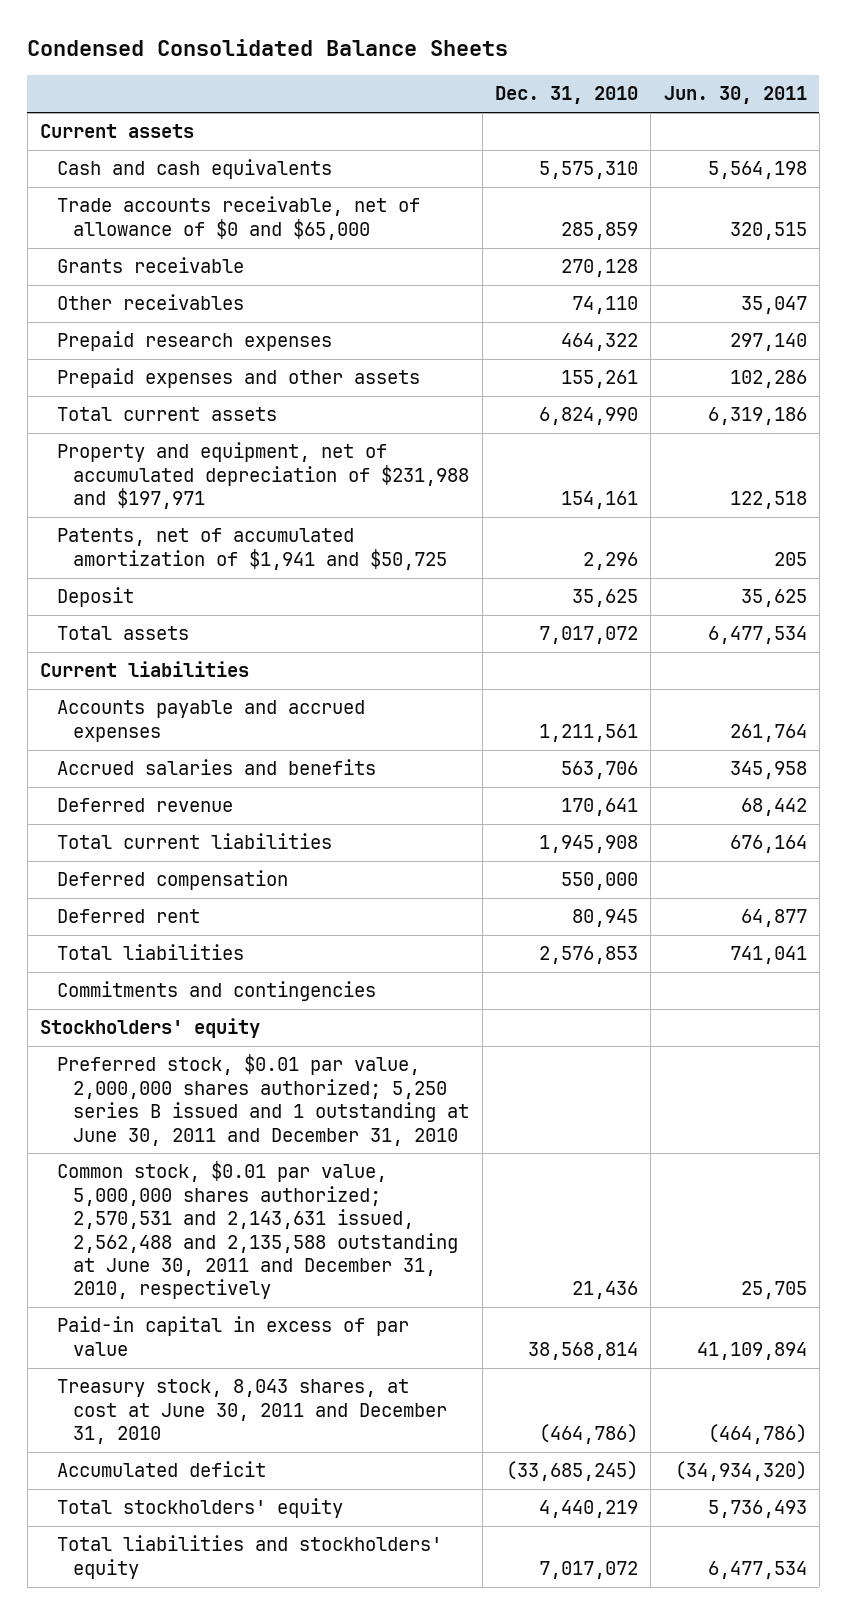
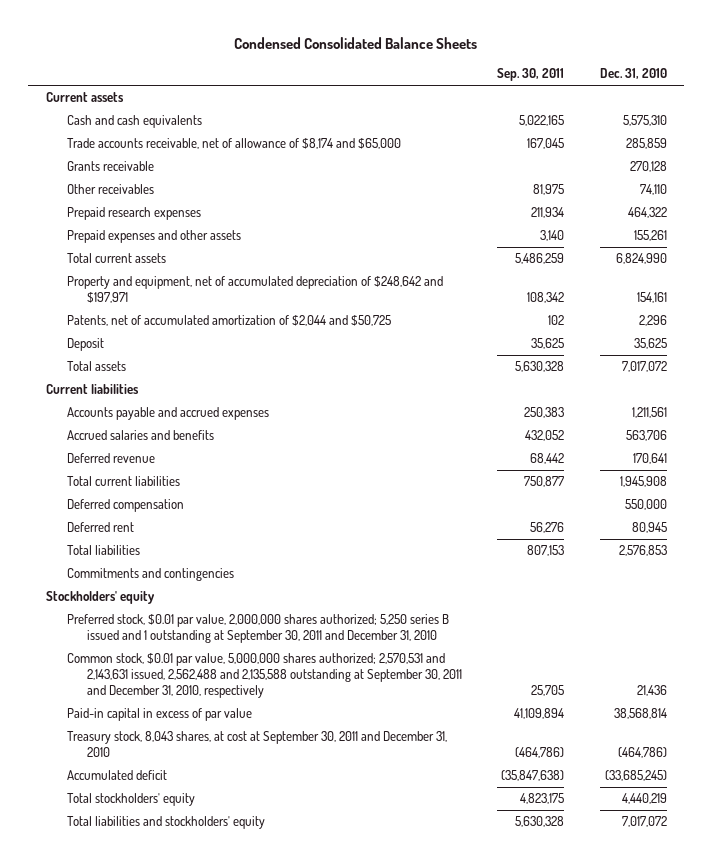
- | Dec. 31, 2010 | Jun. 30, 2011
+ | Sep. 30, 2011 | Dec. 31, 2010
- Trade accounts receivable, net of allowance of $0 and $65,000 | 285,859 | 320,515
+ Trade accounts receivable, net of allowance of $8,174 and $65,000 | 167,045 | 285,859
- Property and equipment, net of accumulated depreciation of $231,988 and $197,971 | 154,161 | 122,518
- Patents, net of accumulated amortization of $1,941 and $50,725 | 2,296 | 205
+ Property and equipment, net of accumulated depreciation of $248,642 and $197,971 | 108,342 | 154,161
+ Patents, net of accumulated amortization of $2,044 and $50,725 | 102 | 2,296
- Preferred stock, $0.01 par value, 2,000,000 shares authorized; 5,250 series B issued and 1 outstanding at June 30, 2011 and December 31, 2010
- Common stock, $0.01 par value, 5,000,000 shares authorized; 2,570,531 and 2,143,631 issued, 2,562,488 and 2,135,588 outstanding at June 30, 2011 and December 31, 2010, respectively | 21,436 | 25,705
+ Preferred stock, $0.01 par value, 2,000,000 shares authorized; 5,250 series B issued and 1 outstanding at September 30, 2011 and December 31, 2010
+ Common stock, $0.01 par value, 5,000,000 shares authorized; 2,570,531 and 2,143,631 issued, 2,562,488 and 2,135,588 outstanding at September 30, 2011 and December 31, 2010, respectively | 25,705 | 21,436
- Treasury stock, 8,043 shares, at cost at June 30, 2011 and December 31, 2010 | (464,786) | (464,786)
+ Treasury stock, 8,043 shares, at cost at September 30, 2011 and December 31, 2010 | (464,786) | (464,786)

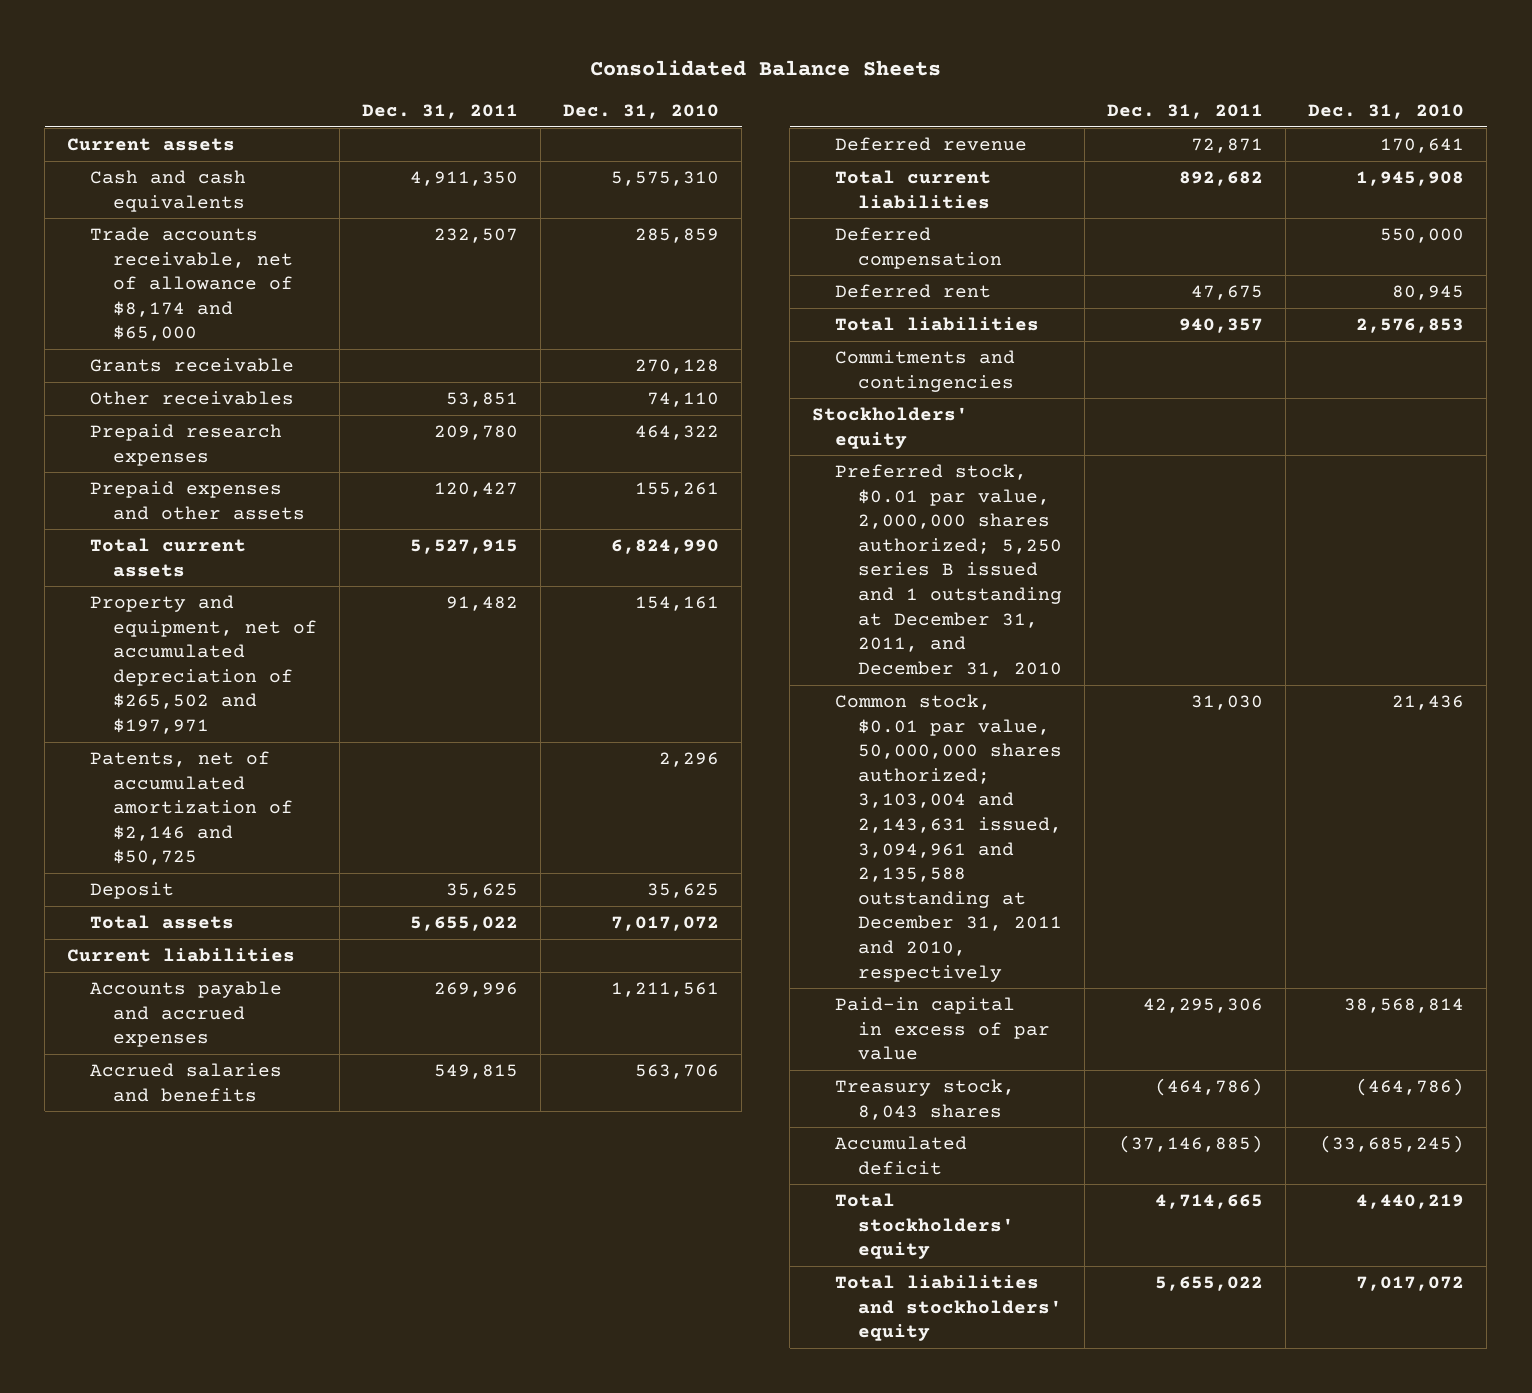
- Condensed Consolidated Balance Sheets
+ Consolidated Balance Sheets
- | Sep. 30, 2011 | Dec. 31, 2010
+ | Dec. 31, 2011 | Dec. 31, 2010
- Property and equipment, net of accumulated depreciation of $248,642 and $197,971 | 108,342 | 154,161
- Patents, net of accumulated amortization of $2,044 and $50,725 | 102 | 2,296
+ Property and equipment, net of accumulated depreciation of $265,502 and $197,971 | 91,482 | 154,161
+ Patents, net of accumulated amortization of $2,146 and $50,725 | | 2,296
- Preferred stock, $0.01 par value, 2,000,000 shares authorized; 5,250 series B issued and 1 outstanding at September 30, 2011 and December 31, 2010
- Common stock, $0.01 par value, 5,000,000 shares authorized; 2,570,531 and 2,143,631 issued, 2,562,488 and 2,135,588 outstanding at September 30, 2011 and December 31, 2010, respectively | 25,705 | 21,436
+ Preferred stock, $0.01 par value, 2,000,000 shares authorized; 5,250 series B issued and 1 outstanding at December 31, 2011, and December 31, 2010
+ Common stock, $0.01 par value, 50,000,000 shares authorized; 3,103,004 and 2,143,631 issued, 3,094,961 and 2,135,588 outstanding at December 31, 2011 and 2010, respectively | 31,030 | 21,436
- Treasury stock, 8,043 shares, at cost at September 30, 2011 and December 31, 2010 | (464,786) | (464,786)
+ Treasury stock, 8,043 shares | (464,786) | (464,786)

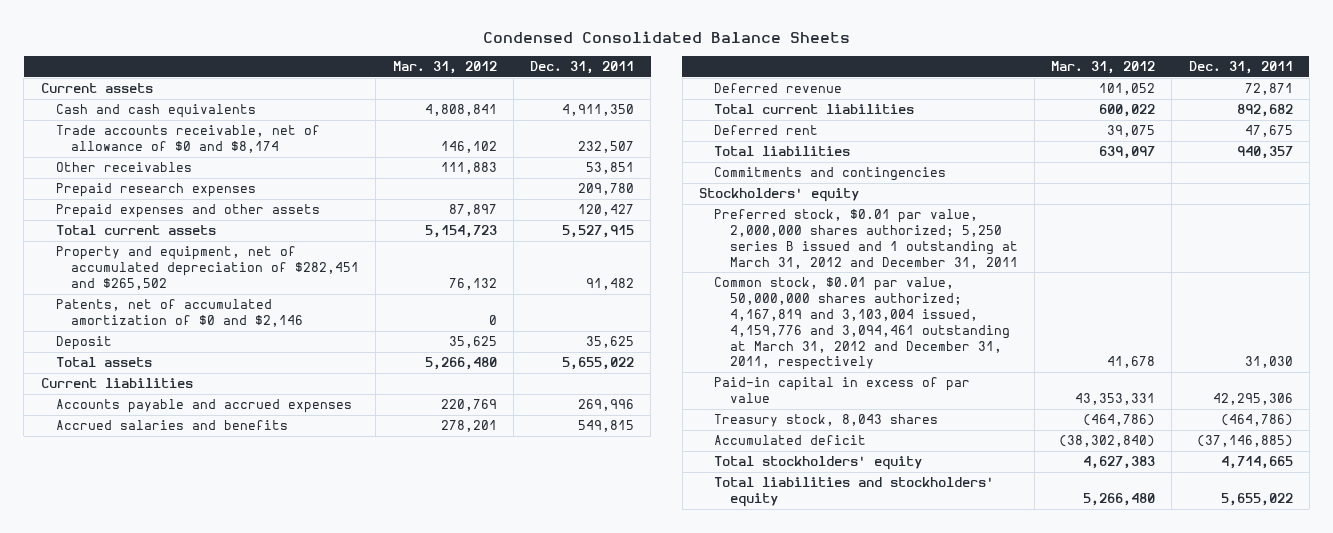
- Consolidated Balance Sheets
+ Condensed Consolidated Balance Sheets
- | Dec. 31, 2011 | Dec. 31, 2010
+ | Mar. 31, 2012 | Dec. 31, 2011
- Trade accounts receivable, net of allowance of $8,174 and $65,000 | 232,507 | 285,859
- Grants receivable | | 270,128
+ Trade accounts receivable, net of allowance of $0 and $8,174 | 146,102 | 232,507
- Property and equipment, net of accumulated depreciation of $265,502 and $197,971 | 91,482 | 154,161
- Patents, net of accumulated amortization of $2,146 and $50,725 | | 2,296
+ Property and equipment, net of accumulated depreciation of $282,451 and $265,502 | 76,132 | 91,482
+ Patents, net of accumulated amortization of $0 and $2,146 | 0 |
- Deferred compensation | | 550,000
- Preferred stock, $0.01 par value, 2,000,000 shares authorized; 5,250 series B issued and 1 outstanding at December 31, 2011, and December 31, 2010
- Common stock, $0.01 par value, 50,000,000 shares authorized; 3,103,004 and 2,143,631 issued, 3,094,961 and 2,135,588 outstanding at December 31, 2011 and 2010, respectively | 31,030 | 21,436
+ Preferred stock, $0.01 par value, 2,000,000 shares authorized; 5,250 series B issued and 1 outstanding at March 31, 2012 and December 31, 2011
+ Common stock, $0.01 par value, 50,000,000 shares authorized; 4,167,819 and 3,103,004 issued, 4,159,776 and 3,094,461 outstanding at March 31, 2012 and December 31, 2011, respectively | 41,678 | 31,030

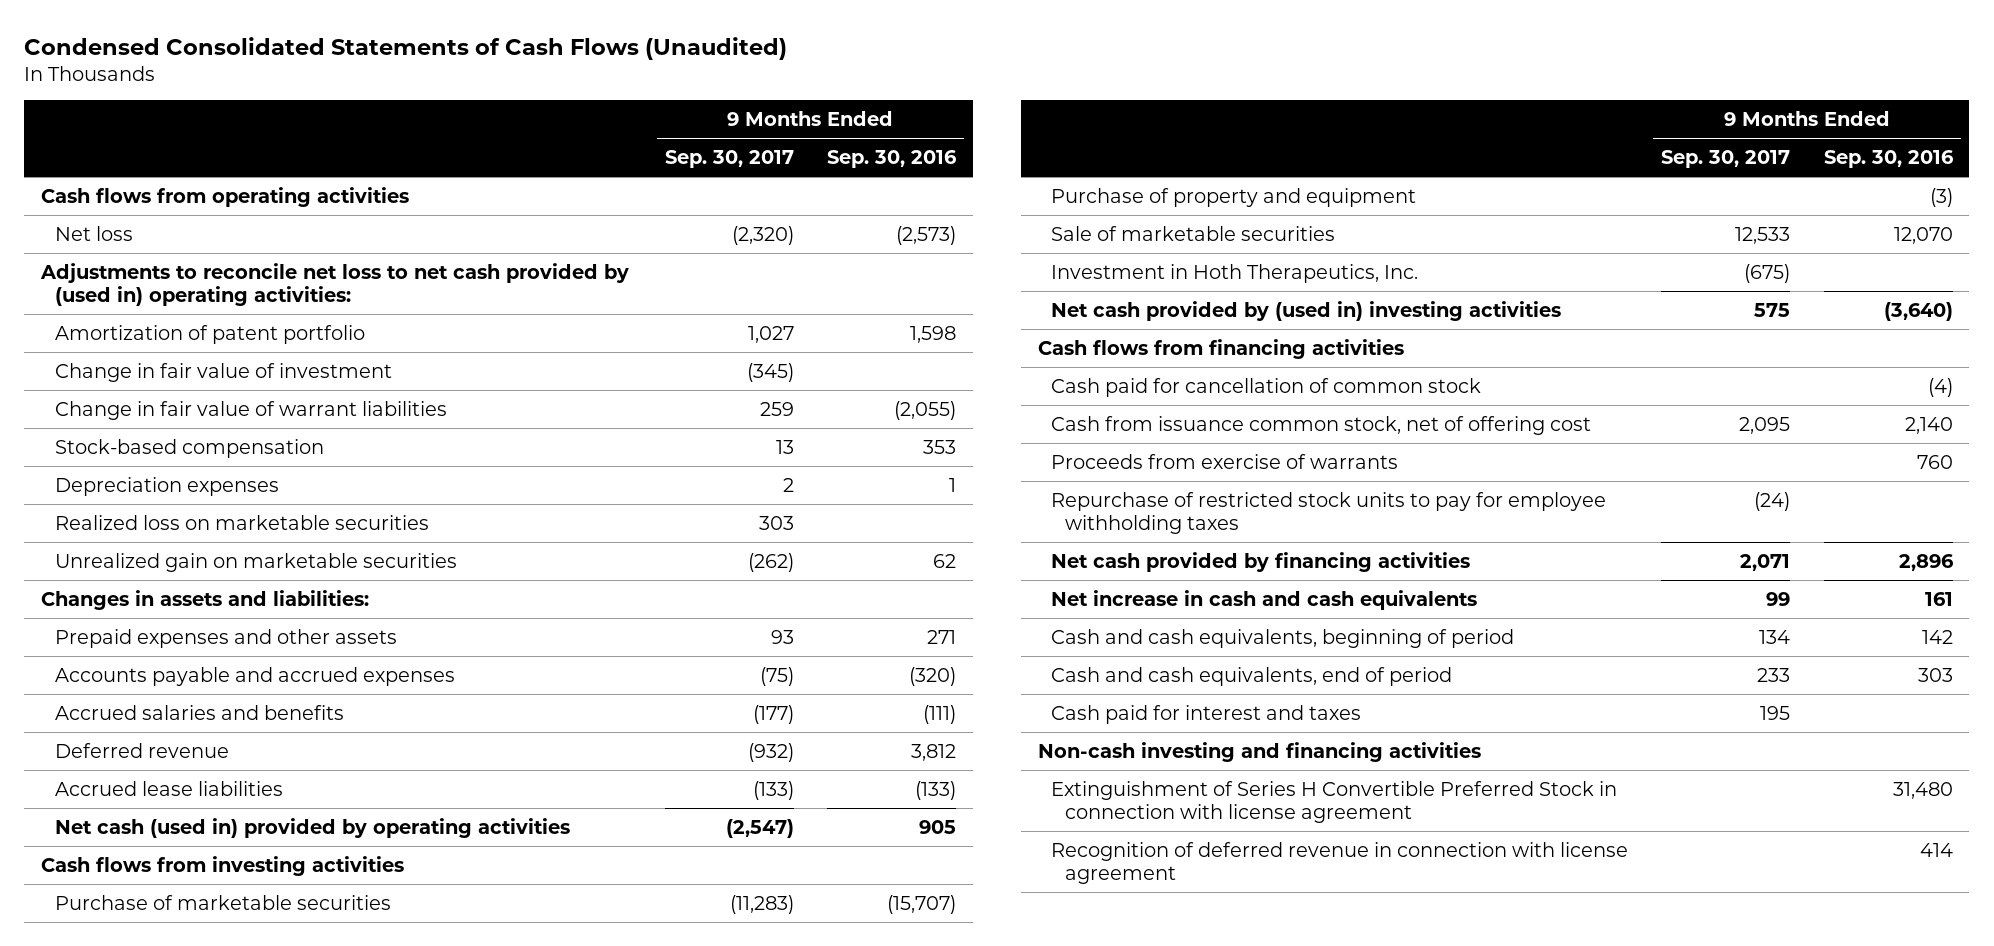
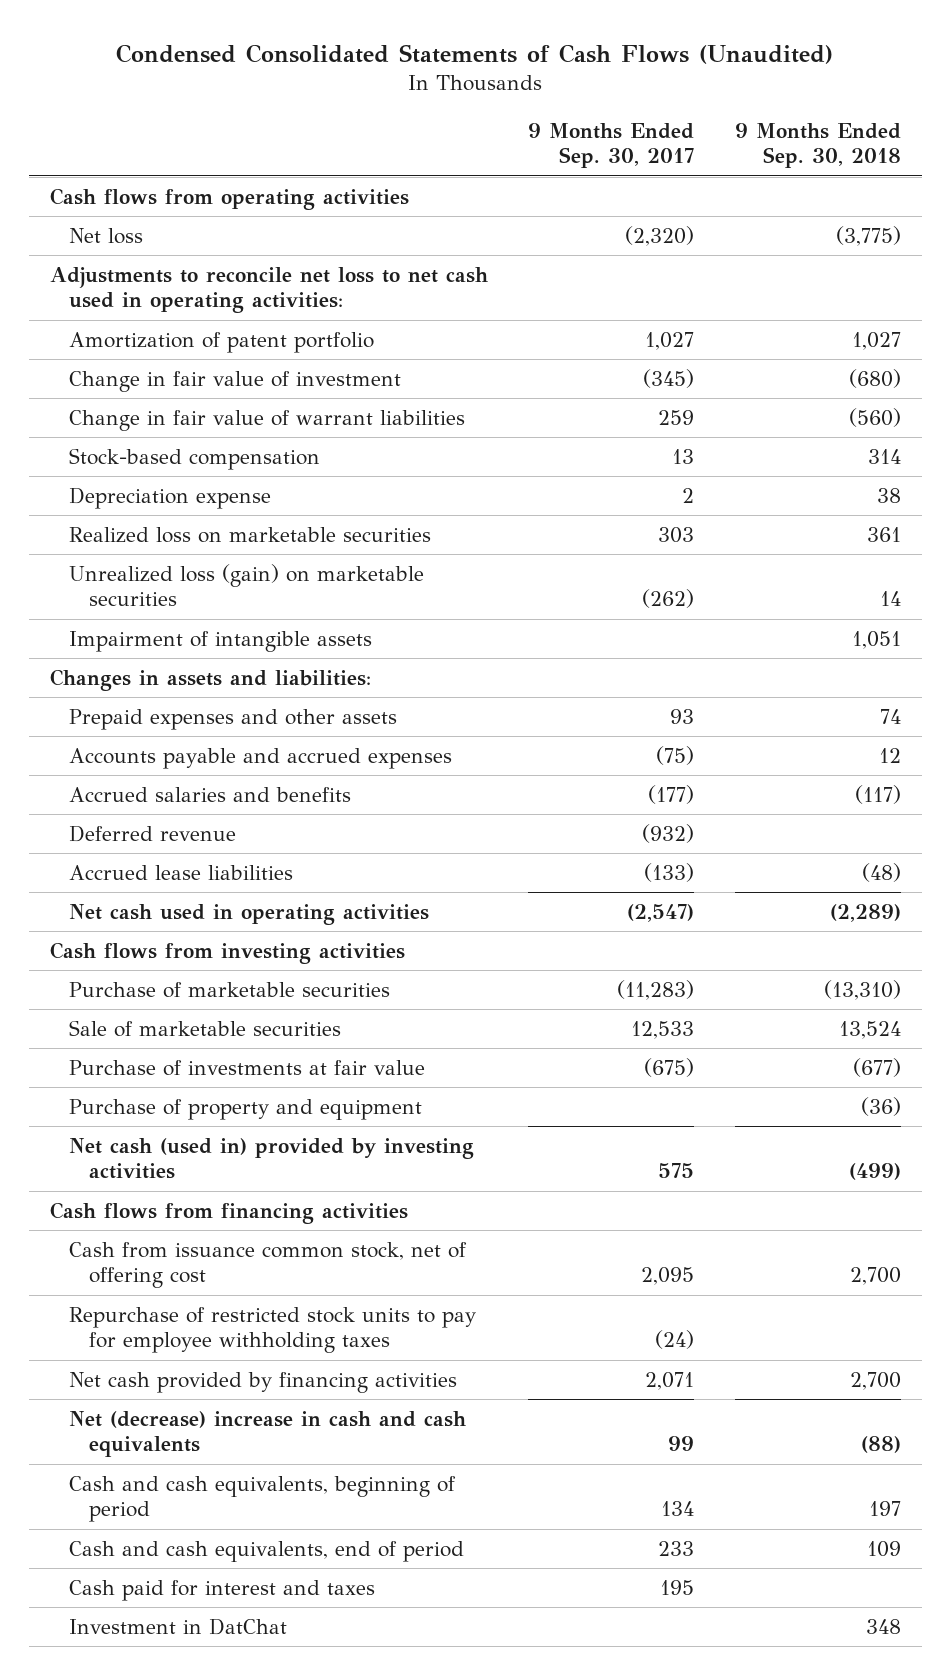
- | 9 Months Ended Sep. 30, 2017 | 9 Months Ended Sep. 30, 2016
+ | 9 Months Ended Sep. 30, 2017 | 9 Months Ended Sep. 30, 2018
- Adjustments to reconcile net loss to net cash provided by (used in) operating activities:
+ Adjustments to reconcile net loss to net cash used in operating activities:
- Depreciation expenses | 2 | 1
+ Depreciation expense | 2 | 38
- Unrealized gain on marketable securities | (262) | 62
+ Unrealized loss (gain) on marketable securities | (262) | 14
+ Impairment of intangible assets | | 1,051
- Net cash (used in) provided by operating activities | (2,547) | 905
+ Net cash used in operating activities | (2,547) | (2,289)
- Investment in Hoth Therapeutics, Inc. | (675) |
- Net cash provided by (used in) investing activities | 575 | (3,640)
+ Purchase of investments at fair value | (675) | (677)
moved down: Purchase of property and equipment | | (36)
+ Net cash (used in) provided by investing activities | 575 | (499)
- Cash paid for cancellation of common stock | | (4)
- Proceeds from exercise of warrants | | 760
- Net increase in cash and cash equivalents | 99 | 161
+ Net (decrease) increase in cash and cash equivalents | 99 | (88)
- Non-cash investing and financing activities
- Extinguishment of Series H Convertible Preferred Stock in connection with license agreement | | 31,480
- Recognition of deferred revenue in connection with license agreement | | 414
+ Investment in DatChat | | 348

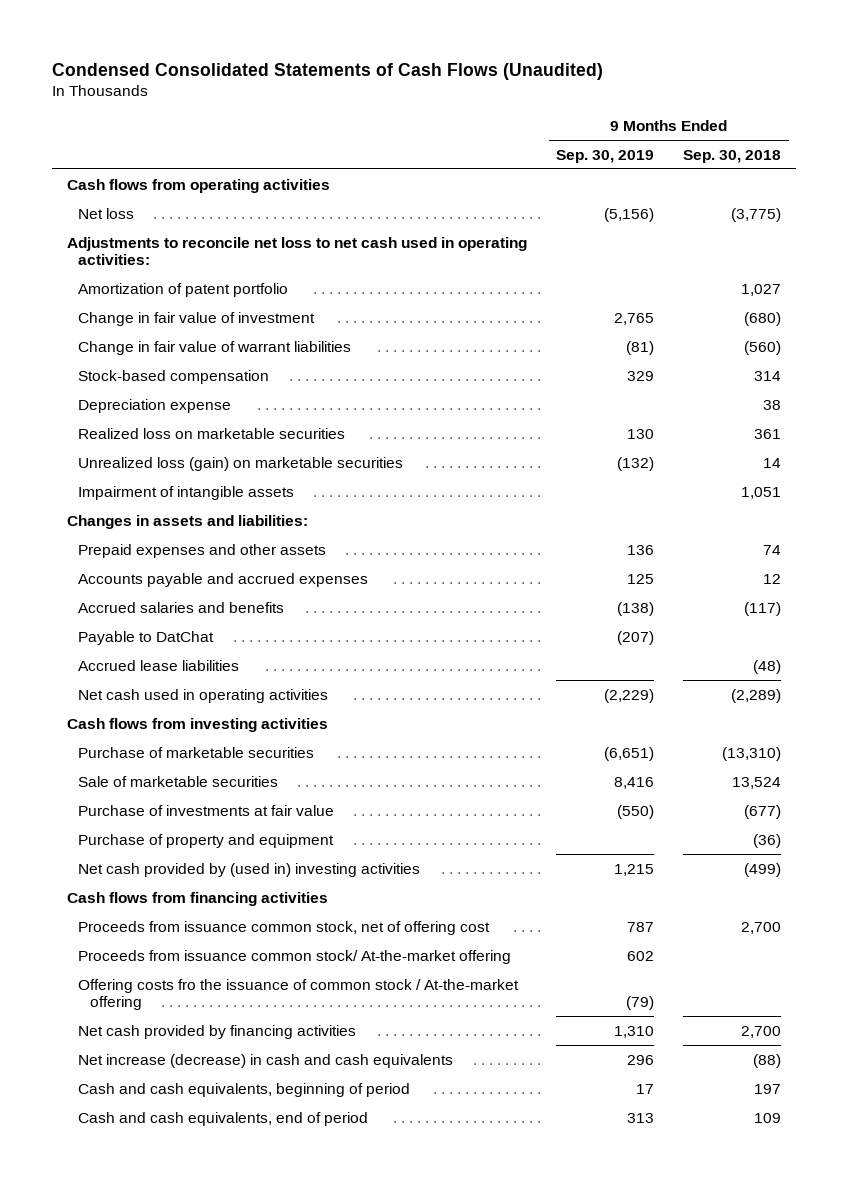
- | 9 Months Ended Sep. 30, 2017 | 9 Months Ended Sep. 30, 2018
+ | 9 Months Ended Sep. 30, 2019 | 9 Months Ended Sep. 30, 2018
- Deferred revenue | (932) |
+ Payable to DatChat | (207) |
- Net cash (used in) provided by investing activities | 575 | (499)
+ Net cash provided by (used in) investing activities | 1,215 | (499)
- Cash from issuance common stock, net of offering cost | 2,095 | 2,700
- Repurchase of restricted stock units to pay for employee withholding taxes | (24) |
+ Proceeds from issuance common stock, net of offering cost | 787 | 2,700
+ Proceeds from issuance common stock/ At-the-market offering | 602 |
+ Offering costs fro the issuance of common stock / At-the-market offering | (79) |
- Net (decrease) increase in cash and cash equivalents | 99 | (88)
+ Net increase (decrease) in cash and cash equivalents | 296 | (88)
- Cash paid for interest and taxes | 195 |
- Investment in DatChat | | 348

